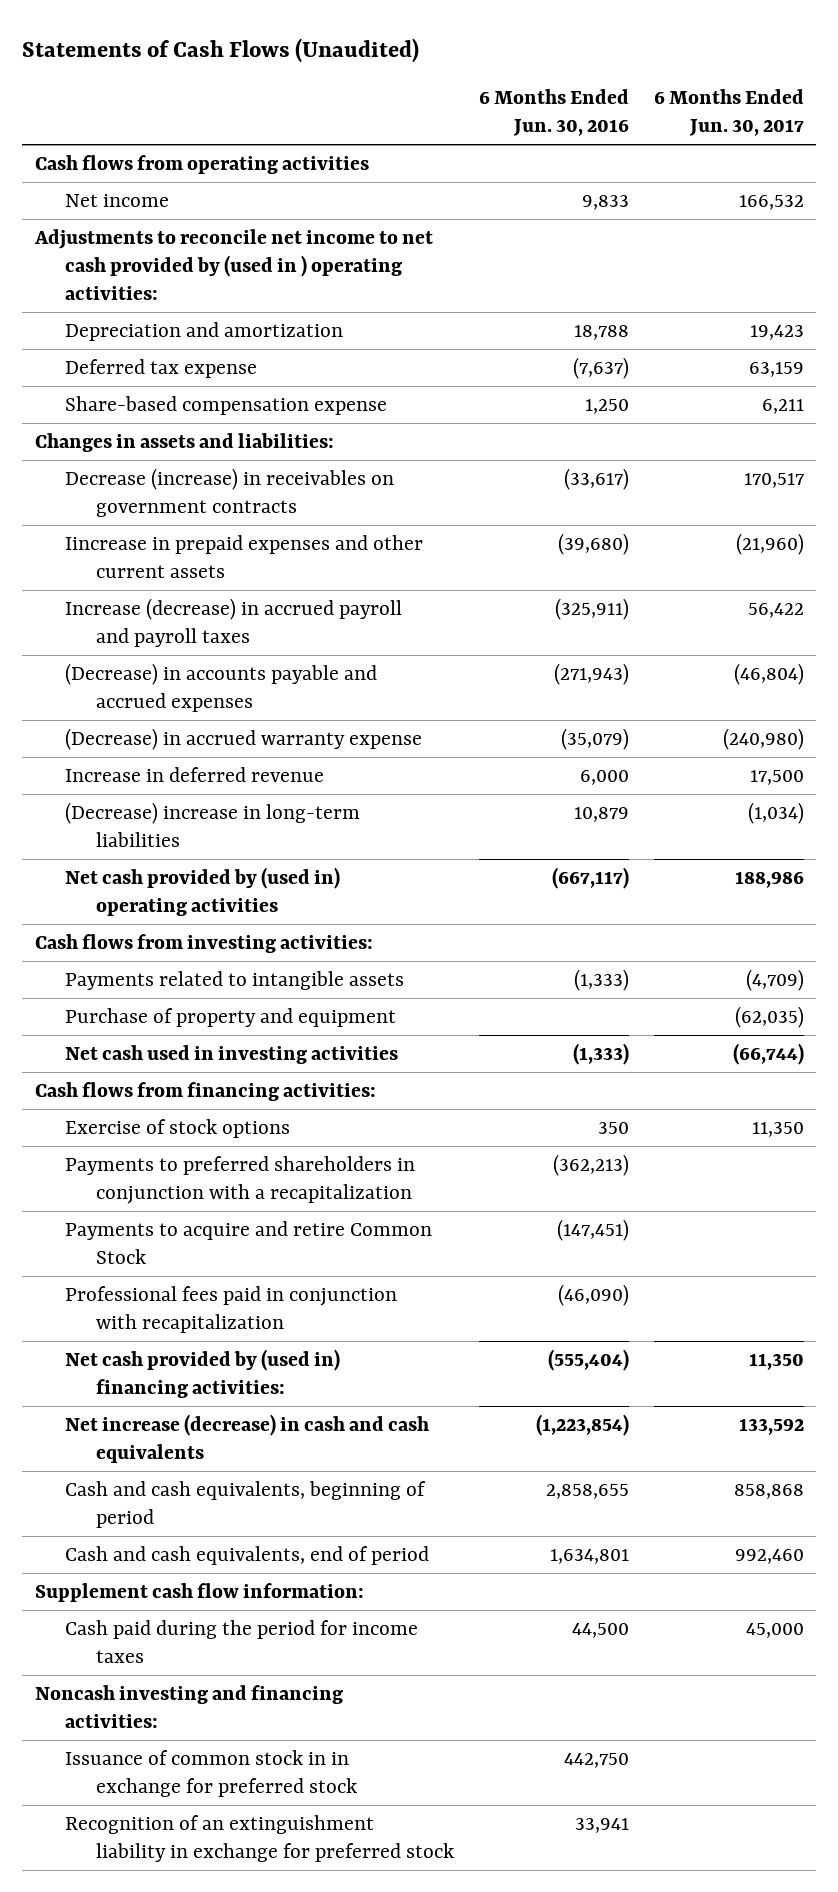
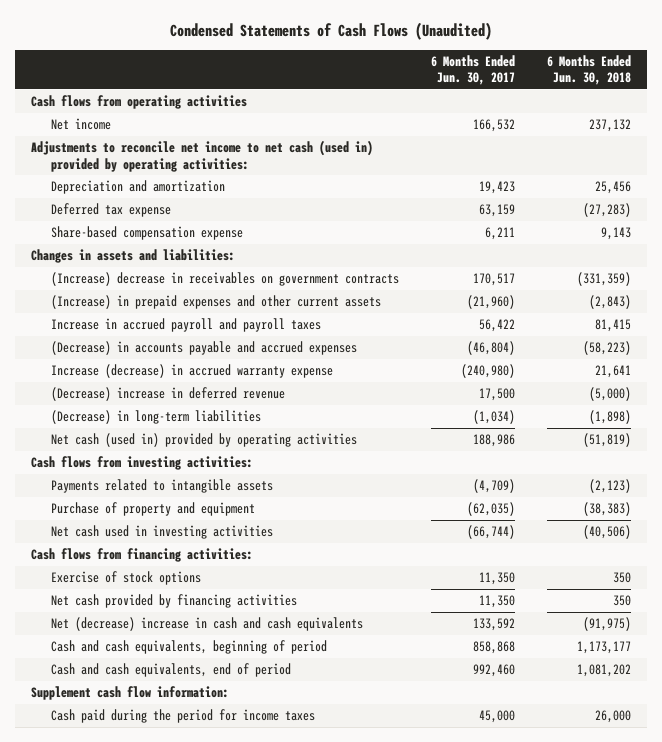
- Statements of Cash Flows (Unaudited)
+ Condensed Statements of Cash Flows (Unaudited)
- | 6 Months Ended Jun. 30, 2016 | 6 Months Ended Jun. 30, 2017
+ | 6 Months Ended Jun. 30, 2017 | 6 Months Ended Jun. 30, 2018
- Adjustments to reconcile net income to net cash provided by (used in ) operating activities:
+ Adjustments to reconcile net income to net cash (used in) provided by operating activities:
- Decrease (increase) in receivables on government contracts | (33,617) | 170,517
- Iincrease in prepaid expenses and other current assets | (39,680) | (21,960)
- Increase (decrease) in accrued payroll and payroll taxes | (325,911) | 56,422
+ (Increase) decrease in receivables on government contracts | 170,517 | (331,359)
+ (Increase) in prepaid expenses and other current assets | (21,960) | (2,843)
+ Increase in accrued payroll and payroll taxes | 56,422 | 81,415
- (Decrease) in accrued warranty expense | (35,079) | (240,980)
- Increase in deferred revenue | 6,000 | 17,500
- (Decrease) increase in long-term liabilities | 10,879 | (1,034)
- Net cash provided by (used in) operating activities | (667,117) | 188,986
+ Increase (decrease) in accrued warranty expense | (240,980) | 21,641
+ (Decrease) increase in deferred revenue | 17,500 | (5,000)
+ (Decrease) in long-term liabilities | (1,034) | (1,898)
+ Net cash (used in) provided by operating activities | 188,986 | (51,819)
- Payments to preferred shareholders in conjunction with a recapitalization | (362,213) |
- Payments to acquire and retire Common Stock | (147,451) |
- Professional fees paid in conjunction with recapitalization | (46,090) |
- Net cash provided by (used in) financing activities: | (555,404) | 11,350
- Net increase (decrease) in cash and cash equivalents | (1,223,854) | 133,592
+ Net cash provided by financing activities | 11,350 | 350
+ Net (decrease) increase in cash and cash equivalents | 133,592 | (91,975)
- Noncash investing and financing activities:
- Issuance of common stock in in exchange for preferred stock | 442,750 |
- Recognition of an extinguishment liability in exchange for preferred stock | 33,941 |

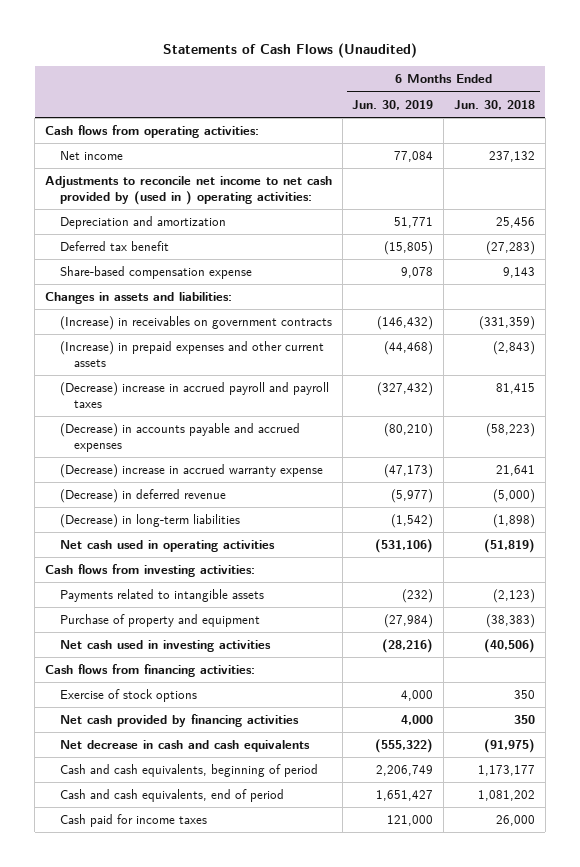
- Condensed Statements of Cash Flows (Unaudited)
+ Statements of Cash Flows (Unaudited)
- | 6 Months Ended Jun. 30, 2017 | 6 Months Ended Jun. 30, 2018
+ | 6 Months Ended Jun. 30, 2019 | 6 Months Ended Jun. 30, 2018
- Cash flows from operating activities
+ Cash flows from operating activities:
- Adjustments to reconcile net income to net cash (used in) provided by operating activities:
+ Adjustments to reconcile net income to net cash provided by (used in ) operating activities:
- Deferred tax expense | 63,159 | (27,283)
+ Deferred tax benefit | (15,805) | (27,283)
- (Increase) decrease in receivables on government contracts | 170,517 | (331,359)
+ (Increase) in receivables on government contracts | (146,432) | (331,359)
- Increase in accrued payroll and payroll taxes | 56,422 | 81,415
+ (Decrease) increase in accrued payroll and payroll taxes | (327,432) | 81,415
- Increase (decrease) in accrued warranty expense | (240,980) | 21,641
- (Decrease) increase in deferred revenue | 17,500 | (5,000)
+ (Decrease) increase in accrued warranty expense | (47,173) | 21,641
+ (Decrease) in deferred revenue | (5,977) | (5,000)
- Net cash (used in) provided by operating activities | 188,986 | (51,819)
+ Net cash used in operating activities | (531,106) | (51,819)
- Net (decrease) increase in cash and cash equivalents | 133,592 | (91,975)
+ Net decrease in cash and cash equivalents | (555,322) | (91,975)
- Supplement cash flow information:
- Cash paid during the period for income taxes | 45,000 | 26,000
+ Cash paid for income taxes | 121,000 | 26,000

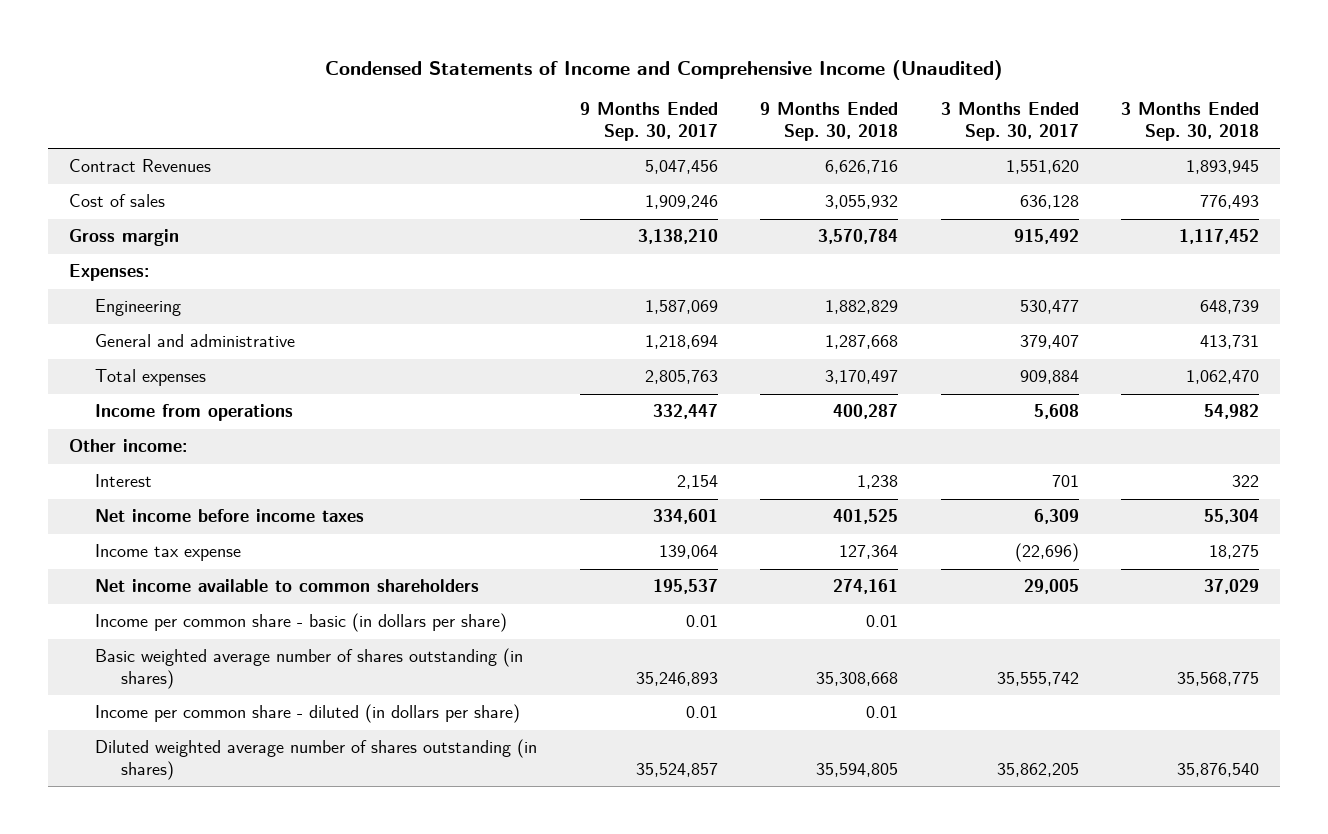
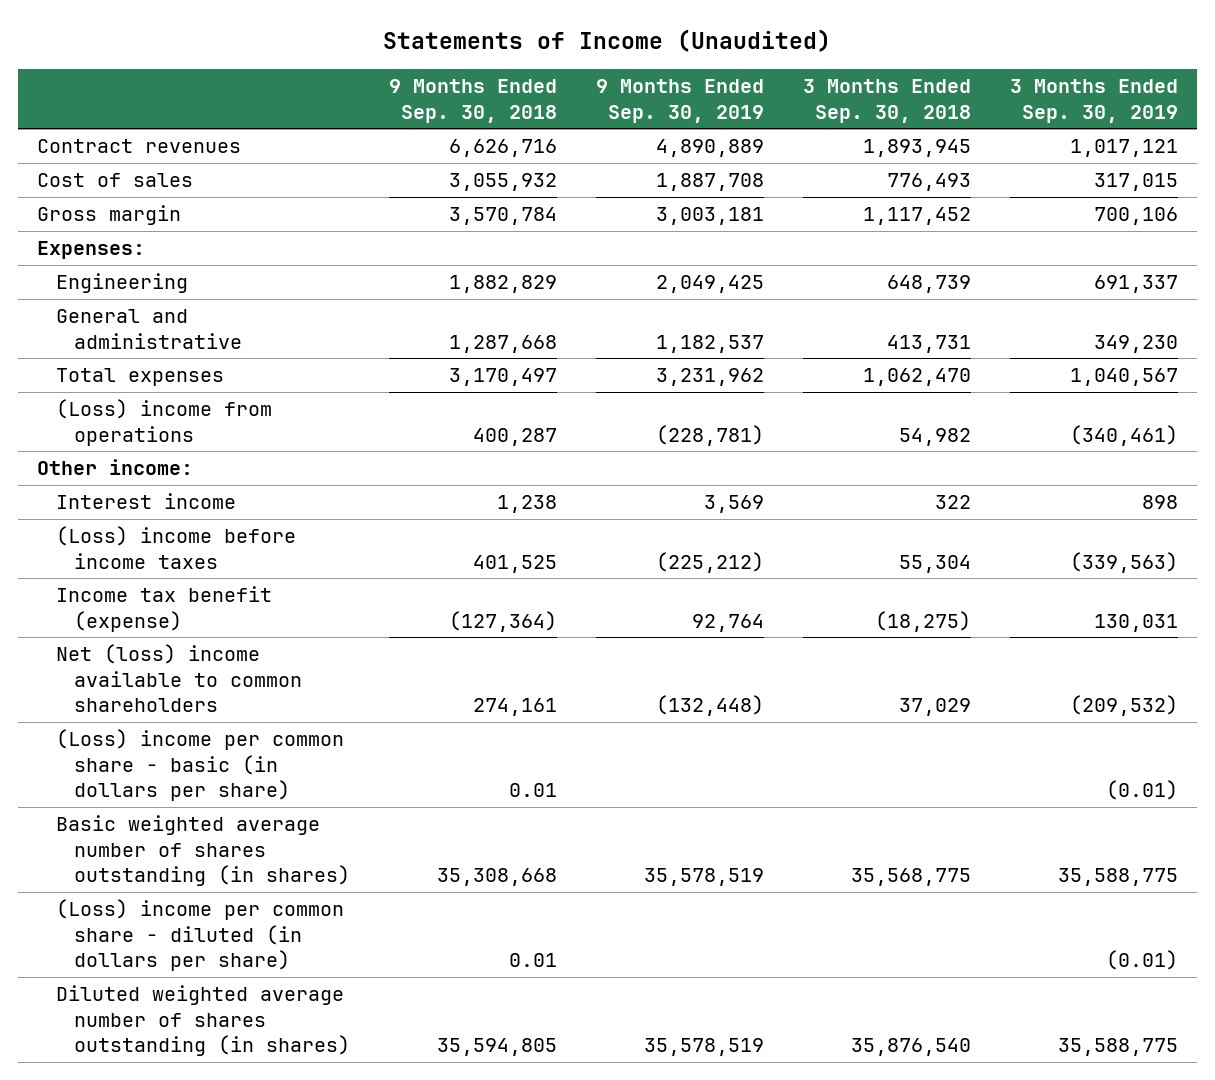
- Condensed Statements of Income and Comprehensive Income (Unaudited)
+ Statements of Income (Unaudited)
- | 9 Months Ended Sep. 30, 2017 | 9 Months Ended Sep. 30, 2018 | 3 Months Ended Sep. 30, 2017 | 3 Months Ended Sep. 30, 2018
+ | 9 Months Ended Sep. 30, 2018 | 9 Months Ended Sep. 30, 2019 | 3 Months Ended Sep. 30, 2018 | 3 Months Ended Sep. 30, 2019
- Contract Revenues | 5,047,456 | 6,626,716 | 1,551,620 | 1,893,945
+ Contract revenues | 6,626,716 | 4,890,889 | 1,893,945 | 1,017,121
- Income from operations | 332,447 | 400,287 | 5,608 | 54,982
+ (Loss) income from operations | 400,287 | (228,781) | 54,982 | (340,461)
- Interest | 2,154 | 1,238 | 701 | 322
- Net income before income taxes | 334,601 | 401,525 | 6,309 | 55,304
- Income tax expense | 139,064 | 127,364 | (22,696) | 18,275
- Net income available to common shareholders | 195,537 | 274,161 | 29,005 | 37,029
- Income per common share - basic (in dollars per share) | 0.01 | 0.01 | |
+ Interest income | 1,238 | 3,569 | 322 | 898
+ (Loss) income before income taxes | 401,525 | (225,212) | 55,304 | (339,563)
+ Income tax benefit (expense) | (127,364) | 92,764 | (18,275) | 130,031
+ Net (loss) income available to common shareholders | 274,161 | (132,448) | 37,029 | (209,532)
+ (Loss) income per common share - basic (in dollars per share) | 0.01 | | | (0.01)
- Income per common share - diluted (in dollars per share) | 0.01 | 0.01 | |
+ (Loss) income per common share - diluted (in dollars per share) | 0.01 | | | (0.01)

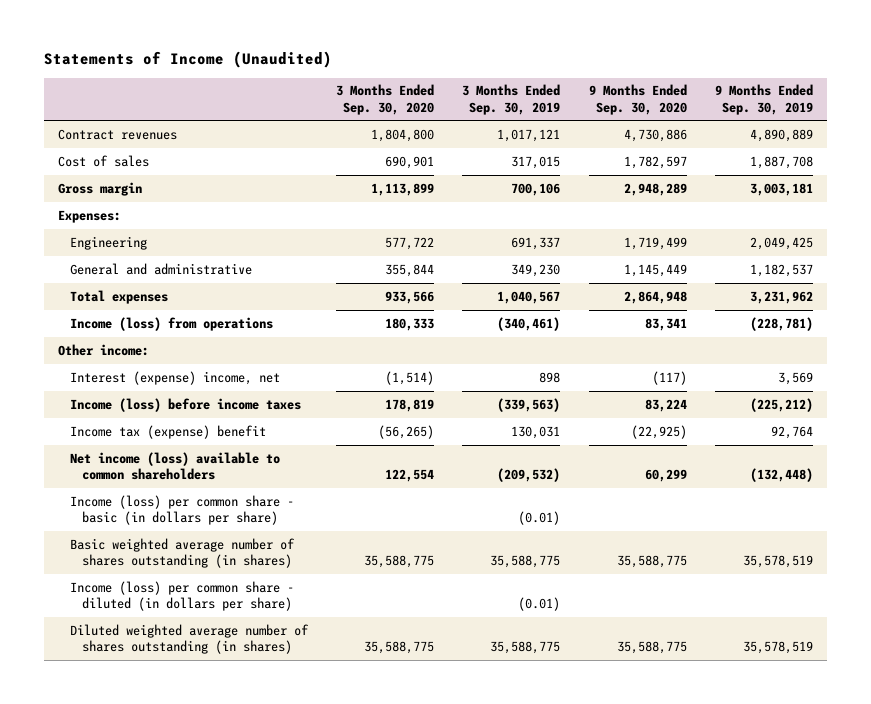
- | 9 Months Ended Sep. 30, 2018 | 9 Months Ended Sep. 30, 2019 | 3 Months Ended Sep. 30, 2018 | 3 Months Ended Sep. 30, 2019
+ | 3 Months Ended Sep. 30, 2020 | 3 Months Ended Sep. 30, 2019 | 9 Months Ended Sep. 30, 2020 | 9 Months Ended Sep. 30, 2019
- (Loss) income from operations | 400,287 | (228,781) | 54,982 | (340,461)
+ Income (loss) from operations | 180,333 | (340,461) | 83,341 | (228,781)
- Interest income | 1,238 | 3,569 | 322 | 898
- (Loss) income before income taxes | 401,525 | (225,212) | 55,304 | (339,563)
- Income tax benefit (expense) | (127,364) | 92,764 | (18,275) | 130,031
- Net (loss) income available to common shareholders | 274,161 | (132,448) | 37,029 | (209,532)
- (Loss) income per common share - basic (in dollars per share) | 0.01 | | | (0.01)
+ Interest (expense) income, net | (1,514) | 898 | (117) | 3,569
+ Income (loss) before income taxes | 178,819 | (339,563) | 83,224 | (225,212)
+ Income tax (expense) benefit | (56,265) | 130,031 | (22,925) | 92,764
+ Net income (loss) available to common shareholders | 122,554 | (209,532) | 60,299 | (132,448)
+ Income (loss) per common share - basic (in dollars per share) | | (0.01) | |
- (Loss) income per common share - diluted (in dollars per share) | 0.01 | | | (0.01)
+ Income (loss) per common share - diluted (in dollars per share) | | (0.01) | |

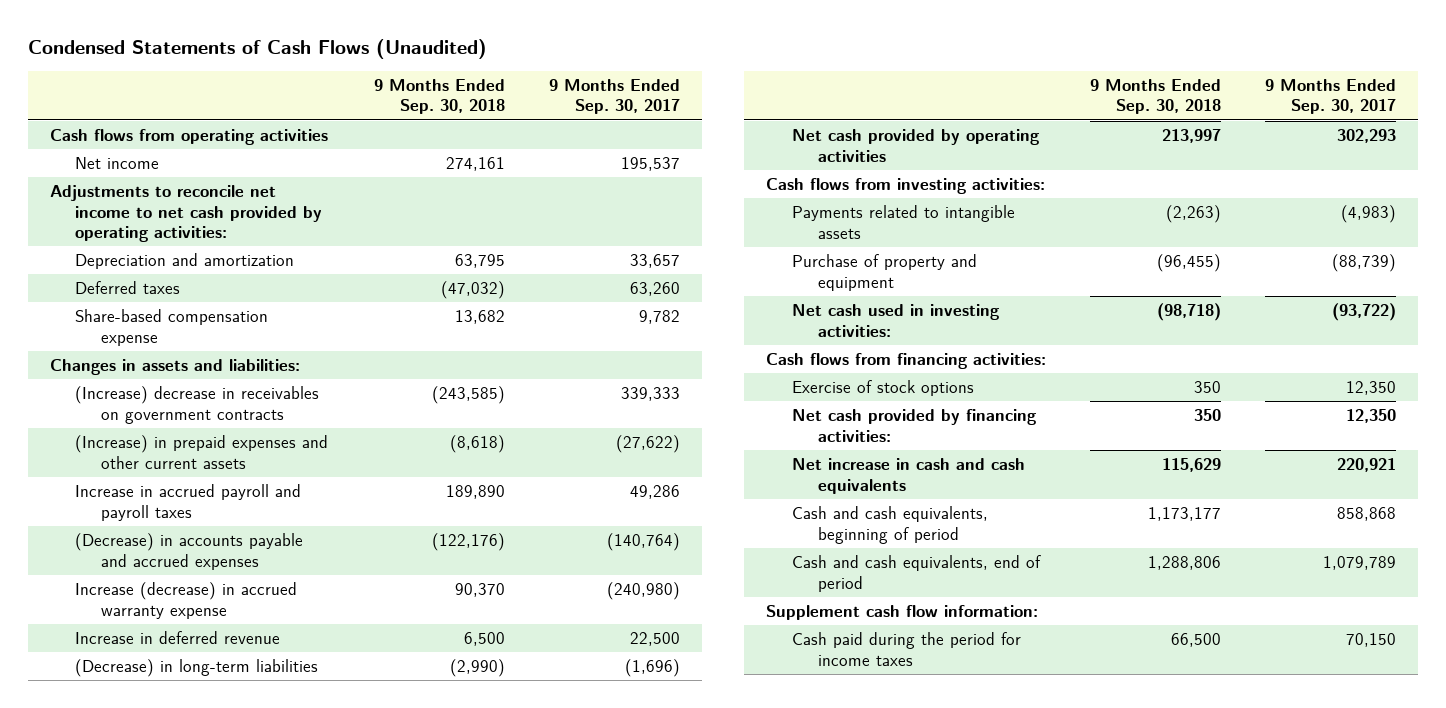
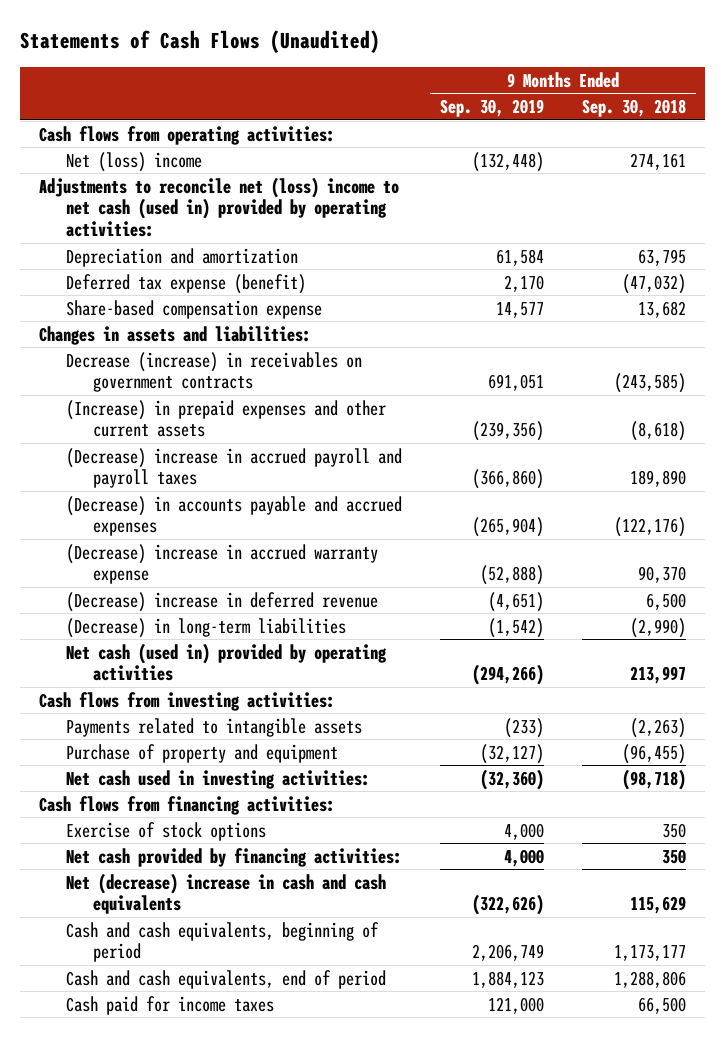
- Condensed Statements of Cash Flows (Unaudited)
+ Statements of Cash Flows (Unaudited)
- | 9 Months Ended Sep. 30, 2018 | 9 Months Ended Sep. 30, 2017
+ | 9 Months Ended Sep. 30, 2019 | 9 Months Ended Sep. 30, 2018
- Cash flows from operating activities
- Net income | 274,161 | 195,537
- Adjustments to reconcile net income to net cash provided by operating activities:
+ Cash flows from operating activities:
+ Net (loss) income | (132,448) | 274,161
+ Adjustments to reconcile net (loss) income to net cash (used in) provided by operating activities:
- Deferred taxes | (47,032) | 63,260
+ Deferred tax expense (benefit) | 2,170 | (47,032)
- (Increase) decrease in receivables on government contracts | (243,585) | 339,333
+ Decrease (increase) in receivables on government contracts | 691,051 | (243,585)
- Increase in accrued payroll and payroll taxes | 189,890 | 49,286
+ (Decrease) increase in accrued payroll and payroll taxes | (366,860) | 189,890
- Increase (decrease) in accrued warranty expense | 90,370 | (240,980)
- Increase in deferred revenue | 6,500 | 22,500
+ (Decrease) increase in accrued warranty expense | (52,888) | 90,370
+ (Decrease) increase in deferred revenue | (4,651) | 6,500
- Net cash provided by operating activities | 213,997 | 302,293
+ Net cash (used in) provided by operating activities | (294,266) | 213,997
- Net increase in cash and cash equivalents | 115,629 | 220,921
+ Net (decrease) increase in cash and cash equivalents | (322,626) | 115,629
- Supplement cash flow information:
- Cash paid during the period for income taxes | 66,500 | 70,150
+ Cash paid for income taxes | 121,000 | 66,500

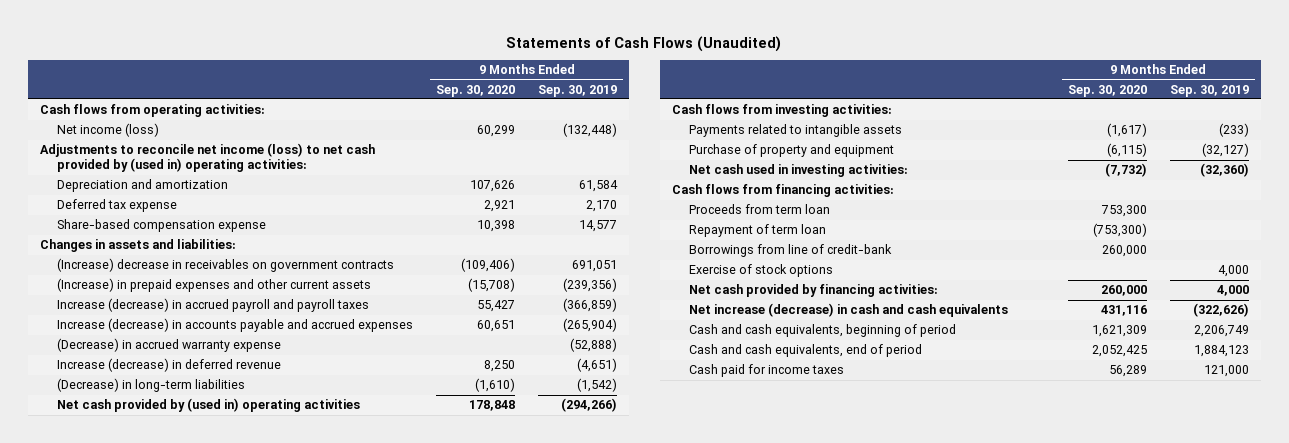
- | 9 Months Ended Sep. 30, 2019 | 9 Months Ended Sep. 30, 2018
+ | 9 Months Ended Sep. 30, 2020 | 9 Months Ended Sep. 30, 2019
- Net (loss) income | (132,448) | 274,161
- Adjustments to reconcile net (loss) income to net cash (used in) provided by operating activities:
+ Net income (loss) | 60,299 | (132,448)
+ Adjustments to reconcile net income (loss) to net cash provided by (used in) operating activities:
- Deferred tax expense (benefit) | 2,170 | (47,032)
+ Deferred tax expense | 2,921 | 2,170
- Decrease (increase) in receivables on government contracts | 691,051 | (243,585)
+ (Increase) decrease in receivables on government contracts | (109,406) | 691,051
- (Decrease) increase in accrued payroll and payroll taxes | (366,860) | 189,890
- (Decrease) in accounts payable and accrued expenses | (265,904) | (122,176)
- (Decrease) increase in accrued warranty expense | (52,888) | 90,370
- (Decrease) increase in deferred revenue | (4,651) | 6,500
+ Increase (decrease) in accrued payroll and payroll taxes | 55,427 | (366,859)
+ Increase (decrease) in accounts payable and accrued expenses | 60,651 | (265,904)
+ (Decrease) in accrued warranty expense | | (52,888)
+ Increase (decrease) in deferred revenue | 8,250 | (4,651)
- Net cash (used in) provided by operating activities | (294,266) | 213,997
+ Net cash provided by (used in) operating activities | 178,848 | (294,266)
+ Proceeds from term loan | 753,300 |
+ Repayment of term loan | (753,300) |
+ Borrowings from line of credit-bank | 260,000 |
- Net (decrease) increase in cash and cash equivalents | (322,626) | 115,629
+ Net increase (decrease) in cash and cash equivalents | 431,116 | (322,626)

